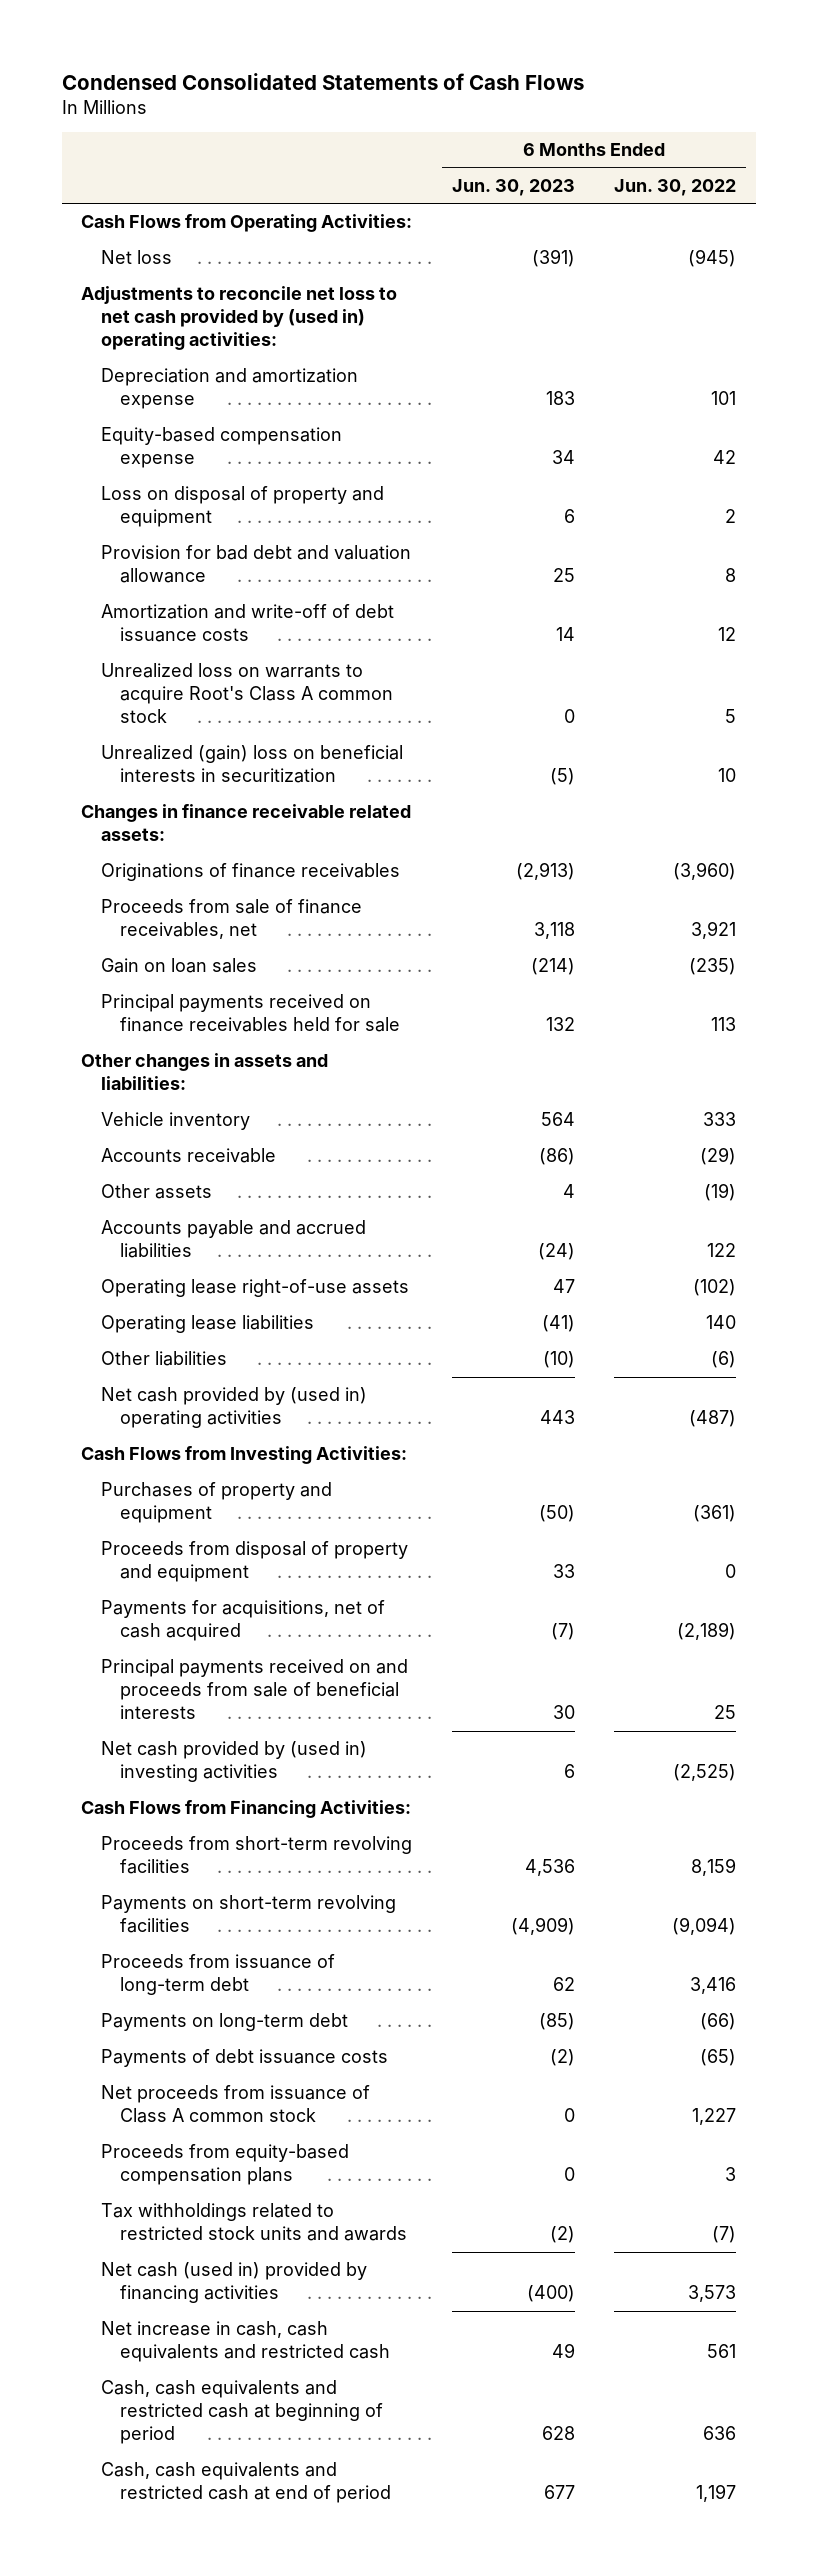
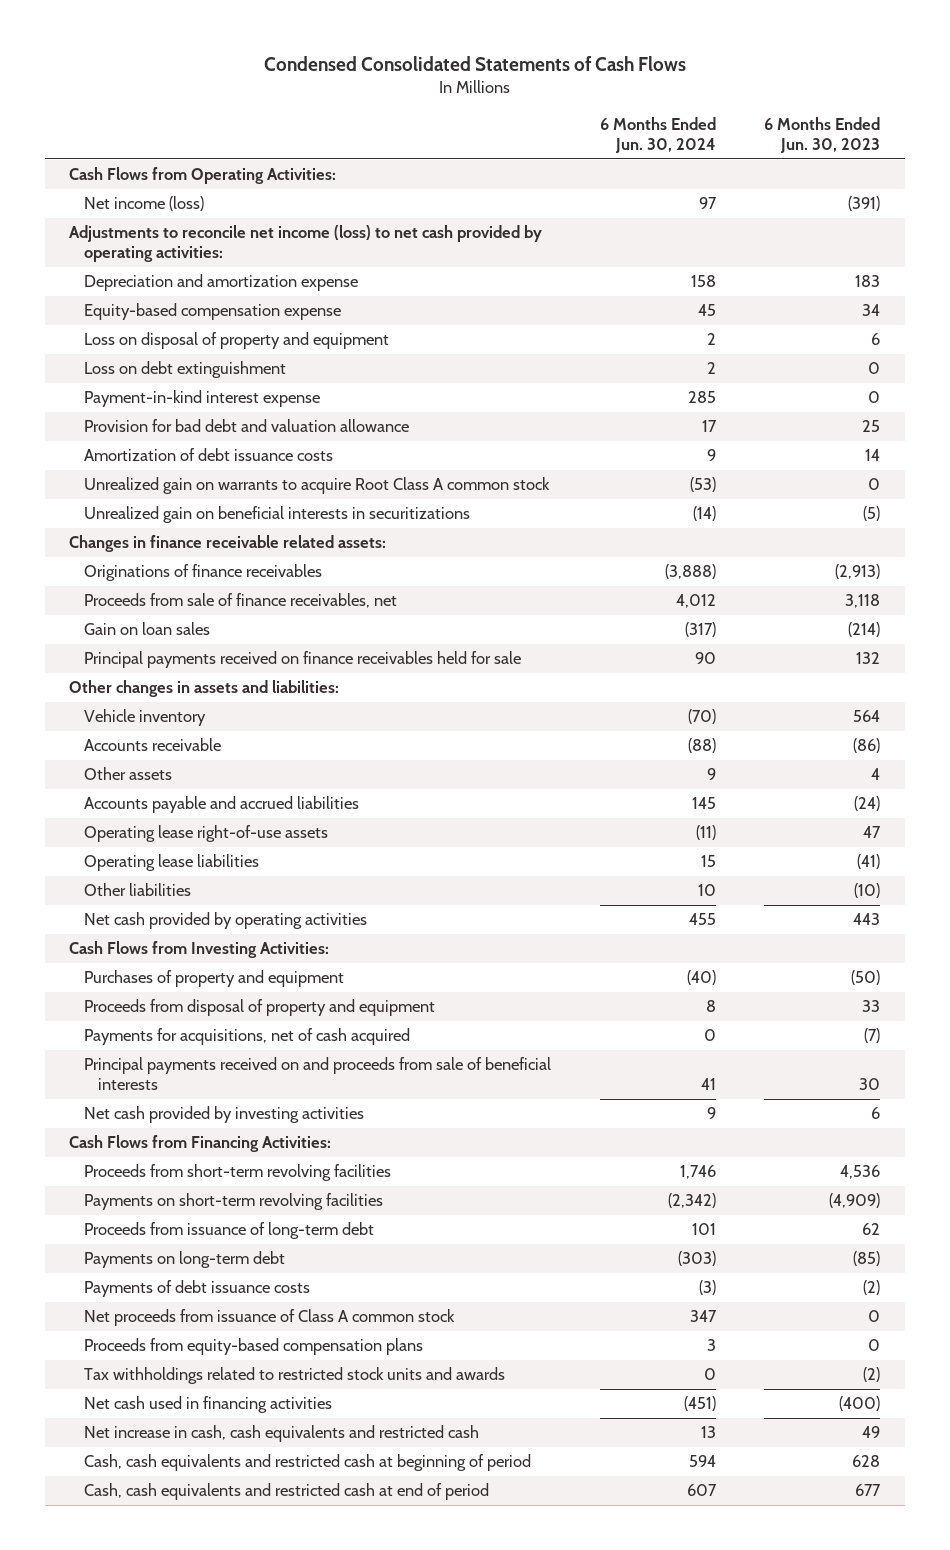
- | 6 Months Ended Jun. 30, 2023 | 6 Months Ended Jun. 30, 2022
+ | 6 Months Ended Jun. 30, 2024 | 6 Months Ended Jun. 30, 2023
- Net loss | (391) | (945)
- Adjustments to reconcile net loss to net cash provided by (used in) operating activities:
+ Net income (loss) | 97 | (391)
+ Adjustments to reconcile net income (loss) to net cash provided by operating activities:
+ Loss on debt extinguishment | 2 | 0
+ Payment-in-kind interest expense | 285 | 0
- Amortization and write-off of debt issuance costs | 14 | 12
- Unrealized loss on warrants to acquire Root's Class A common stock | 0 | 5
- Unrealized (gain) loss on beneficial interests in securitization | (5) | 10
+ Amortization of debt issuance costs | 9 | 14
+ Unrealized gain on warrants to acquire Root Class A common stock | (53) | 0
+ Unrealized gain on beneficial interests in securitizations | (14) | (5)
- Net cash provided by (used in) operating activities | 443 | (487)
+ Net cash provided by operating activities | 455 | 443
- Net cash provided by (used in) investing activities | 6 | (2,525)
+ Net cash provided by investing activities | 9 | 6
- Net cash (used in) provided by financing activities | (400) | 3,573
+ Net cash used in financing activities | (451) | (400)

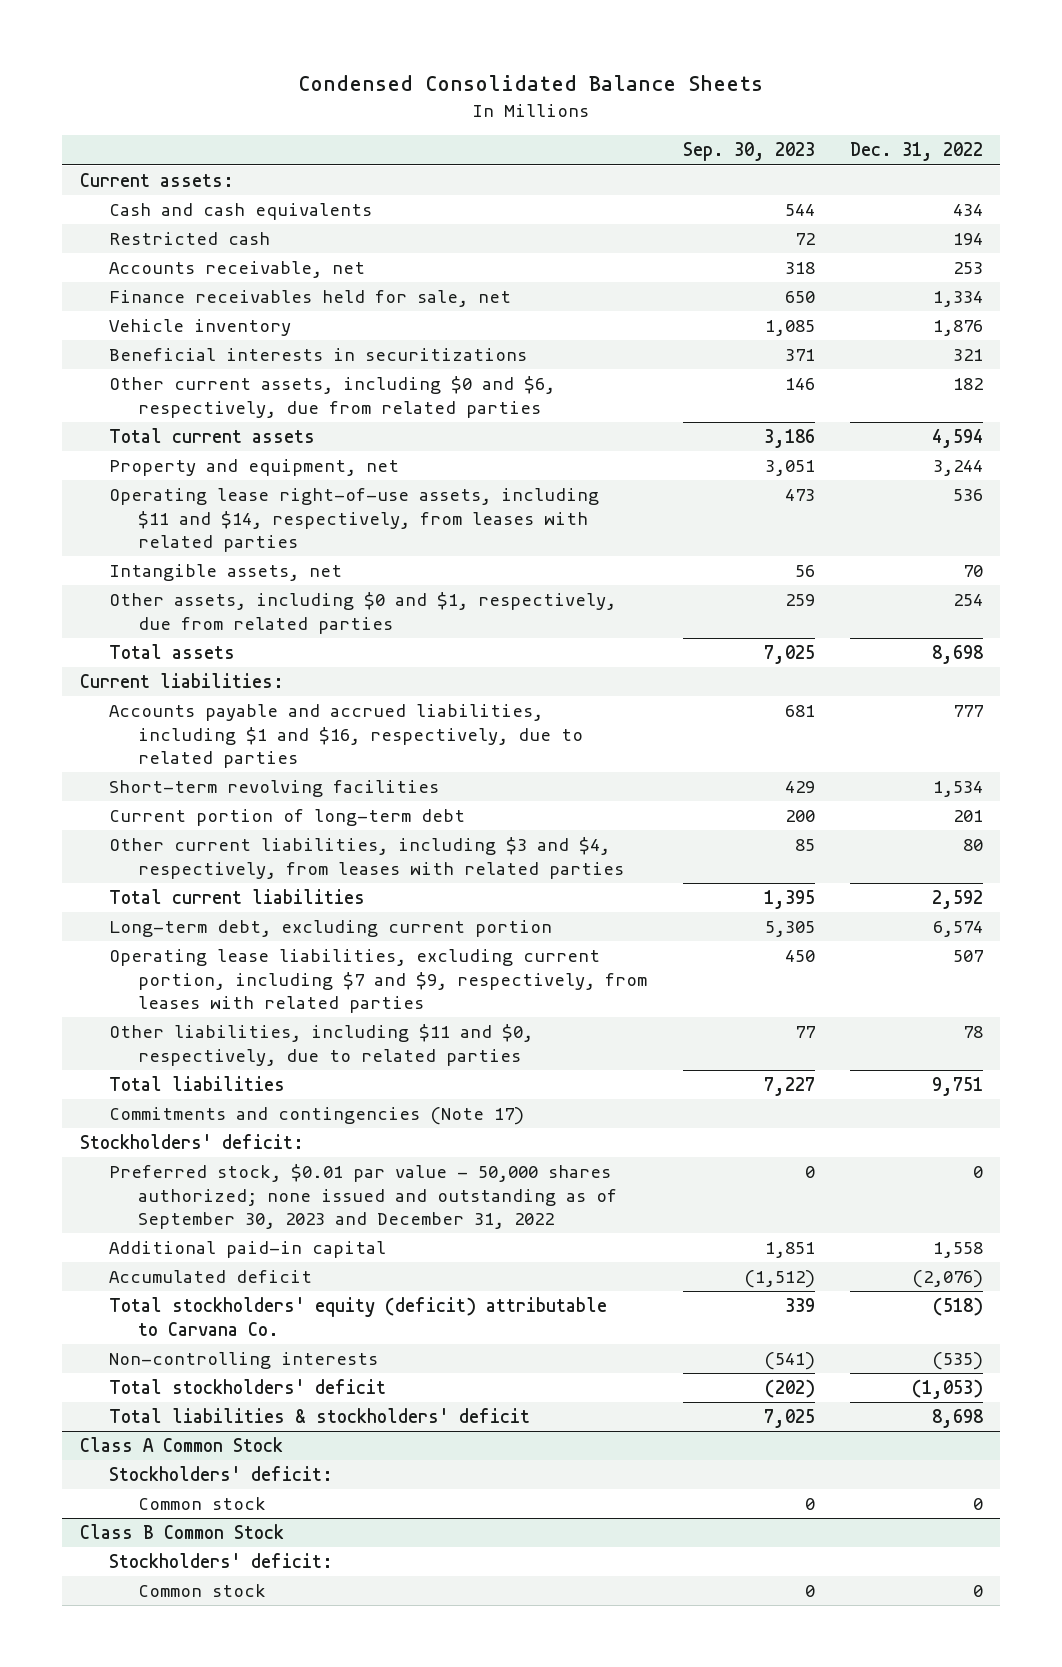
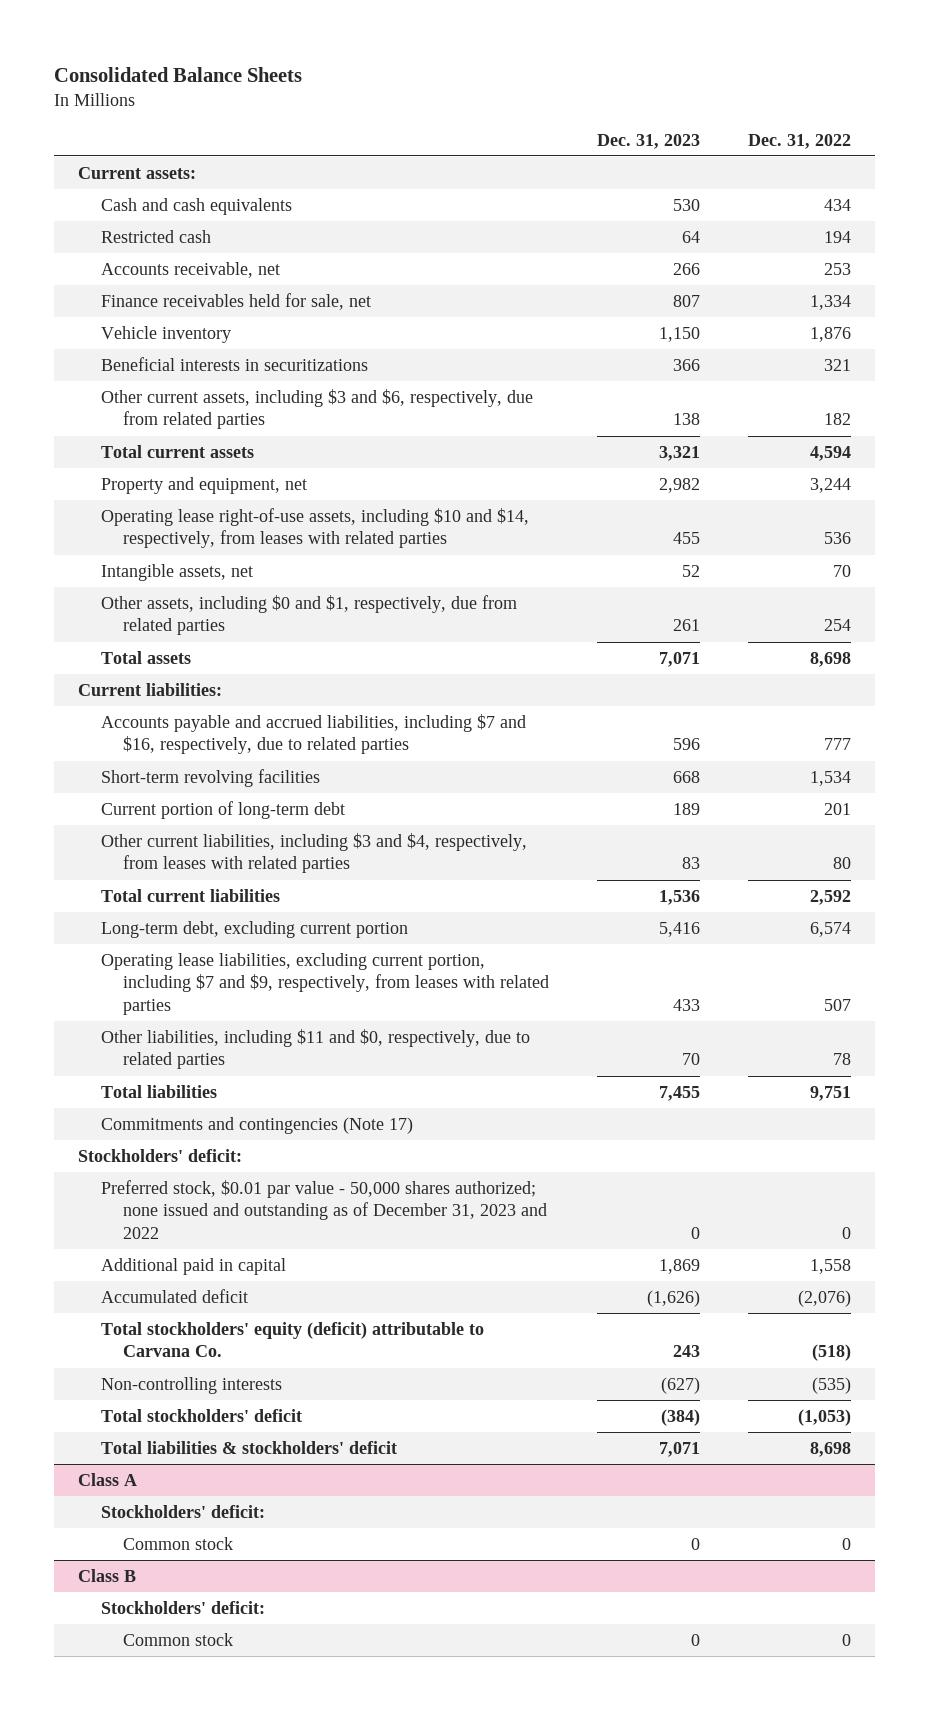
- Condensed Consolidated Balance Sheets
+ Consolidated Balance Sheets
- | Sep. 30, 2023 | Dec. 31, 2022
+ | Dec. 31, 2023 | Dec. 31, 2022
- Other current assets, including $0 and $6, respectively, due from related parties | 146 | 182
+ Other current assets, including $3 and $6, respectively, due from related parties | 138 | 182
- Operating lease right-of-use assets, including $11 and $14, respectively, from leases with related parties | 473 | 536
+ Operating lease right-of-use assets, including $10 and $14, respectively, from leases with related parties | 455 | 536
- Accounts payable and accrued liabilities, including $1 and $16, respectively, due to related parties | 681 | 777
+ Accounts payable and accrued liabilities, including $7 and $16, respectively, due to related parties | 596 | 777
- Preferred stock, $0.01 par value - 50,000 shares authorized; none issued and outstanding as of September 30, 2023 and December 31, 2022 | 0 | 0
- Additional paid-in capital | 1,851 | 1,558
+ Preferred stock, $0.01 par value - 50,000 shares authorized; none issued and outstanding as of December 31, 2023 and 2022 | 0 | 0
+ Additional paid in capital | 1,869 | 1,558
- Class A Common Stock
+ Class A
- Class B Common Stock
+ Class B

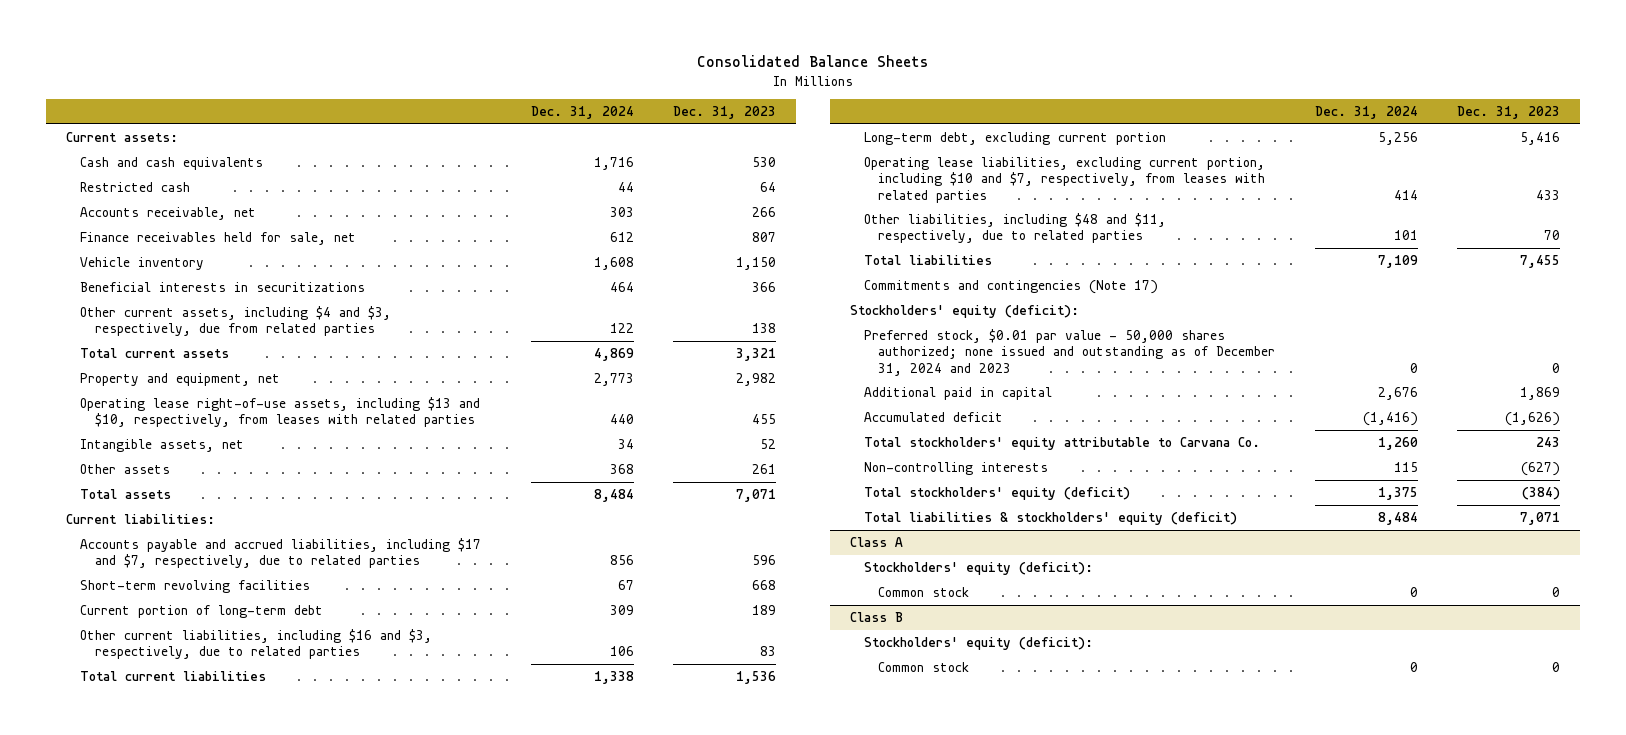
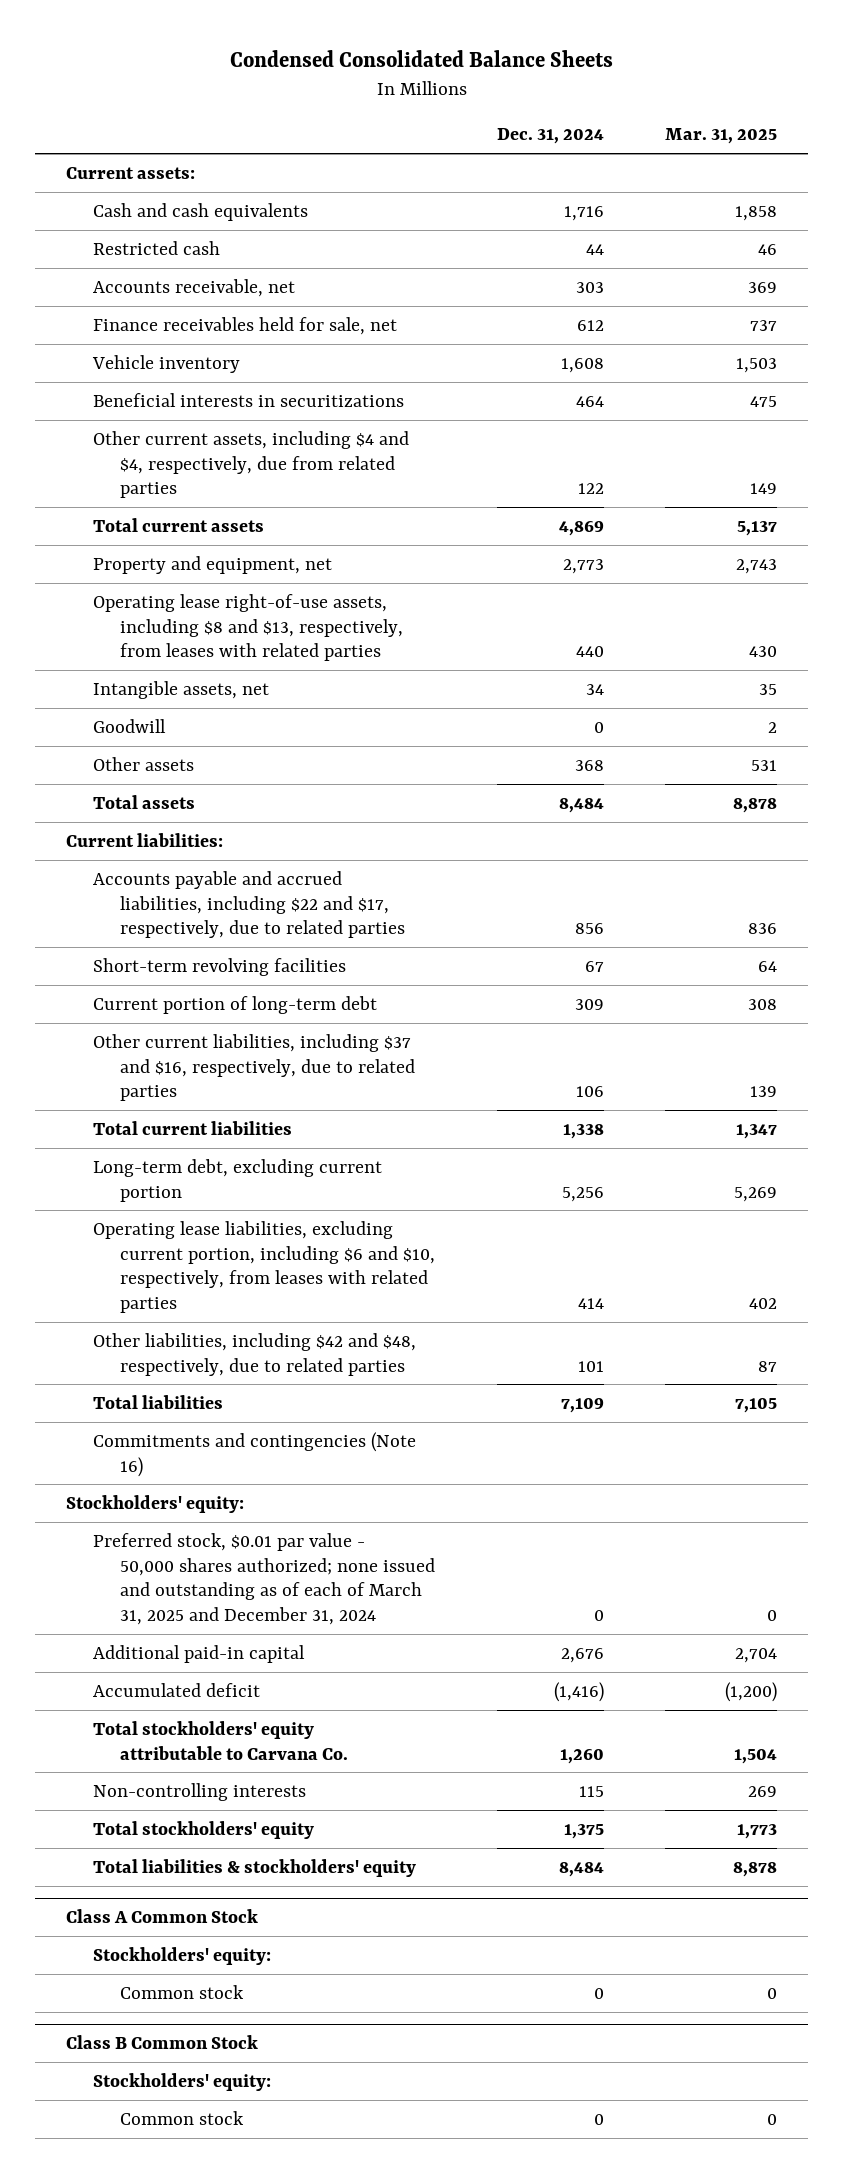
- Consolidated Balance Sheets
+ Condensed Consolidated Balance Sheets
- | Dec. 31, 2024 | Dec. 31, 2023
+ | Dec. 31, 2024 | Mar. 31, 2025
- Other current assets, including $4 and $3, respectively, due from related parties | 122 | 138
+ Other current assets, including $4 and $4, respectively, due from related parties | 122 | 149
- Operating lease right-of-use assets, including $13 and $10, respectively, from leases with related parties | 440 | 455
+ Operating lease right-of-use assets, including $8 and $13, respectively, from leases with related parties | 440 | 430
+ Goodwill | 0 | 2
- Accounts payable and accrued liabilities, including $17 and $7, respectively, due to related parties | 856 | 596
+ Accounts payable and accrued liabilities, including $22 and $17, respectively, due to related parties | 856 | 836
- Other current liabilities, including $16 and $3, respectively, due to related parties | 106 | 83
+ Other current liabilities, including $37 and $16, respectively, due to related parties | 106 | 139
- Operating lease liabilities, excluding current portion, including $10 and $7, respectively, from leases with related parties | 414 | 433
- Other liabilities, including $48 and $11, respectively, due to related parties | 101 | 70
+ Operating lease liabilities, excluding current portion, including $6 and $10, respectively, from leases with related parties | 414 | 402
+ Other liabilities, including $42 and $48, respectively, due to related parties | 101 | 87
- Commitments and contingencies (Note 17)
- Stockholders' equity (deficit):
- Preferred stock, $0.01 par value - 50,000 shares authorized; none issued and outstanding as of December 31, 2024 and 2023 | 0 | 0
- Additional paid in capital | 2,676 | 1,869
+ Commitments and contingencies (Note 16)
+ Stockholders' equity:
+ Preferred stock, $0.01 par value - 50,000 shares authorized; none issued and outstanding as of each of March 31, 2025 and December 31, 2024 | 0 | 0
+ Additional paid-in capital | 2,676 | 2,704
- Total stockholders' equity (deficit) | 1,375 | (384)
- Total liabilities & stockholders' equity (deficit) | 8,484 | 7,071
- Class A
- Stockholders' equity (deficit):
+ Total stockholders' equity | 1,375 | 1,773
+ Total liabilities & stockholders' equity | 8,484 | 8,878
+ Class A Common Stock
+ Stockholders' equity:
- Class B
- Stockholders' equity (deficit):
+ Class B Common Stock
+ Stockholders' equity:

